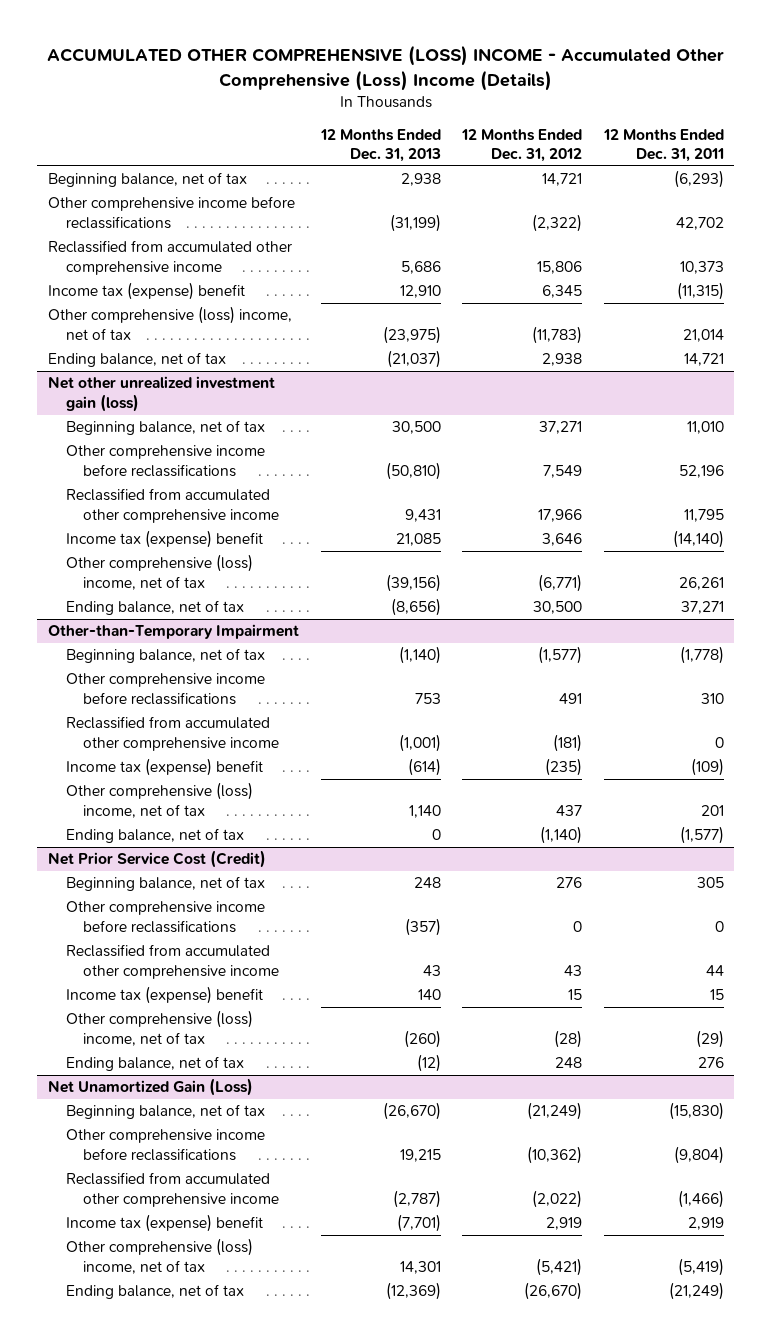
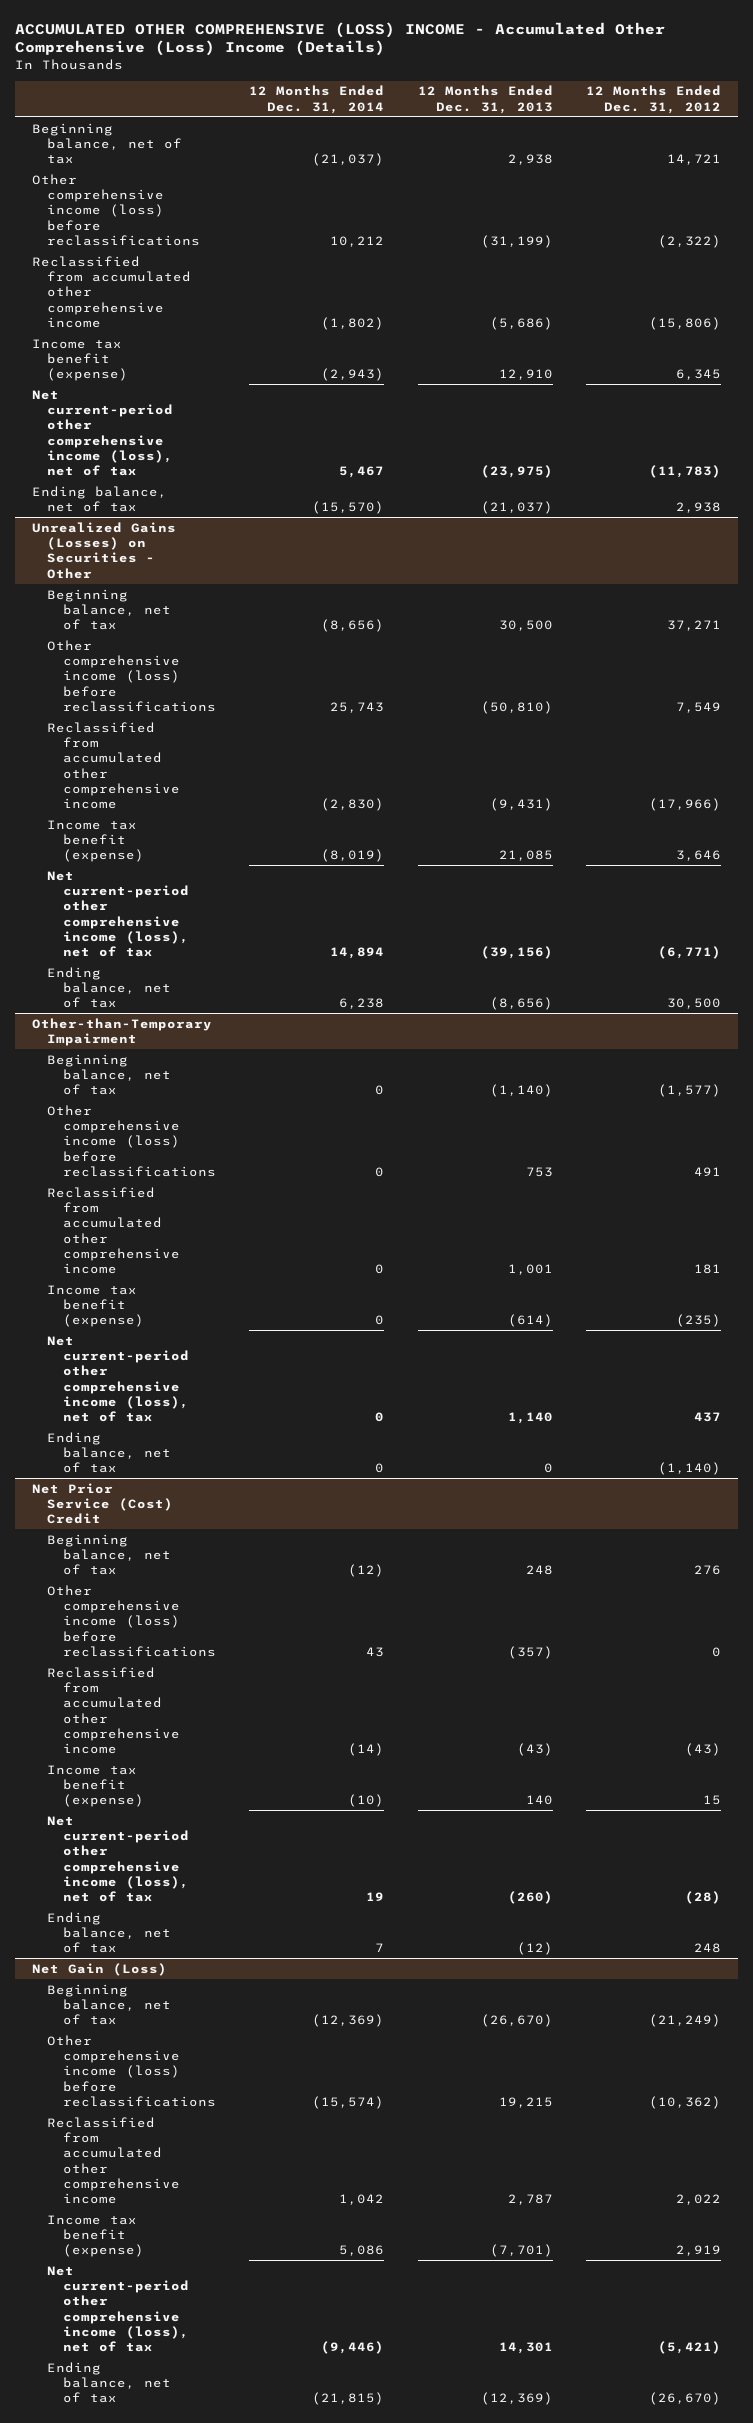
- | 12 Months Ended Dec. 31, 2013 | 12 Months Ended Dec. 31, 2012 | 12 Months Ended Dec. 31, 2011
+ | 12 Months Ended Dec. 31, 2014 | 12 Months Ended Dec. 31, 2013 | 12 Months Ended Dec. 31, 2012
- Other comprehensive income before reclassifications | (31,199) | (2,322) | 42,702
- Reclassified from accumulated other comprehensive income | 5,686 | 15,806 | 10,373
- Income tax (expense) benefit | 12,910 | 6,345 | (11,315)
- Other comprehensive (loss) income, net of tax | (23,975) | (11,783) | 21,014
+ Other comprehensive income (loss) before reclassifications | 10,212 | (31,199) | (2,322)
+ Reclassified from accumulated other comprehensive income | (1,802) | (5,686) | (15,806)
+ Income tax benefit (expense) | (2,943) | 12,910 | 6,345
+ Net current-period other comprehensive income (loss), net of tax | 5,467 | (23,975) | (11,783)
- Net other unrealized investment gain (loss)
+ Unrealized Gains (Losses) on Securities - Other
- Other comprehensive income before reclassifications | (50,810) | 7,549 | 52,196
- Reclassified from accumulated other comprehensive income | 9,431 | 17,966 | 11,795
- Income tax (expense) benefit | 21,085 | 3,646 | (14,140)
- Other comprehensive (loss) income, net of tax | (39,156) | (6,771) | 26,261
+ Other comprehensive income (loss) before reclassifications | 25,743 | (50,810) | 7,549
+ Reclassified from accumulated other comprehensive income | (2,830) | (9,431) | (17,966)
+ Income tax benefit (expense) | (8,019) | 21,085 | 3,646
+ Net current-period other comprehensive income (loss), net of tax | 14,894 | (39,156) | (6,771)
@ Other-than-Temporary Impairment
- Other comprehensive income before reclassifications | 753 | 491 | 310
- Reclassified from accumulated other comprehensive income | (1,001) | (181) | 0
- Income tax (expense) benefit | (614) | (235) | (109)
- Other comprehensive (loss) income, net of tax | 1,140 | 437 | 201
+ Other comprehensive income (loss) before reclassifications | 0 | 753 | 491
+ Reclassified from accumulated other comprehensive income | 0 | 1,001 | 181
+ Income tax benefit (expense) | 0 | (614) | (235)
+ Net current-period other comprehensive income (loss), net of tax | 0 | 1,140 | 437
- Net Prior Service Cost (Credit)
+ Net Prior Service (Cost) Credit
- Other comprehensive income before reclassifications | (357) | 0 | 0
- Reclassified from accumulated other comprehensive income | 43 | 43 | 44
- Income tax (expense) benefit | 140 | 15 | 15
- Other comprehensive (loss) income, net of tax | (260) | (28) | (29)
+ Other comprehensive income (loss) before reclassifications | 43 | (357) | 0
+ Reclassified from accumulated other comprehensive income | (14) | (43) | (43)
+ Income tax benefit (expense) | (10) | 140 | 15
+ Net current-period other comprehensive income (loss), net of tax | 19 | (260) | (28)
- Net Unamortized Gain (Loss)
+ Net Gain (Loss)
- Other comprehensive income before reclassifications | 19,215 | (10,362) | (9,804)
- Reclassified from accumulated other comprehensive income | (2,787) | (2,022) | (1,466)
- Income tax (expense) benefit | (7,701) | 2,919 | 2,919
- Other comprehensive (loss) income, net of tax | 14,301 | (5,421) | (5,419)
+ Other comprehensive income (loss) before reclassifications | (15,574) | 19,215 | (10,362)
+ Reclassified from accumulated other comprehensive income | 1,042 | 2,787 | 2,022
+ Income tax benefit (expense) | 5,086 | (7,701) | 2,919
+ Net current-period other comprehensive income (loss), net of tax | (9,446) | 14,301 | (5,421)

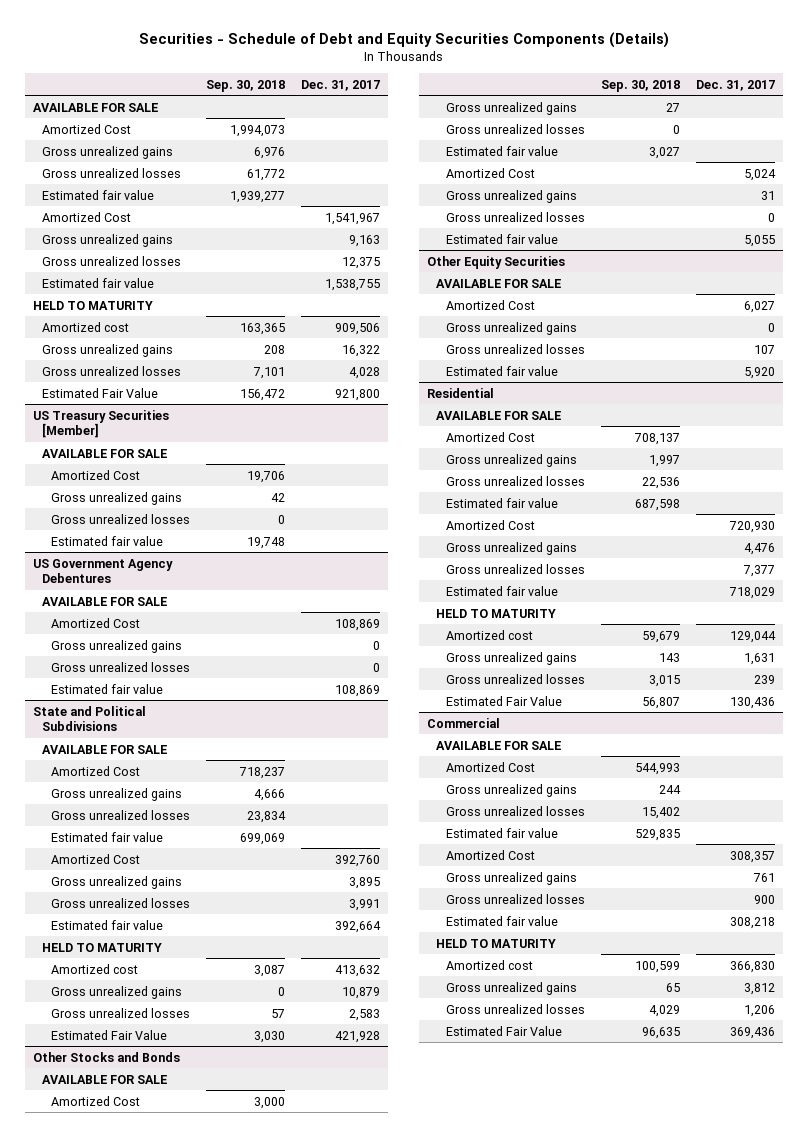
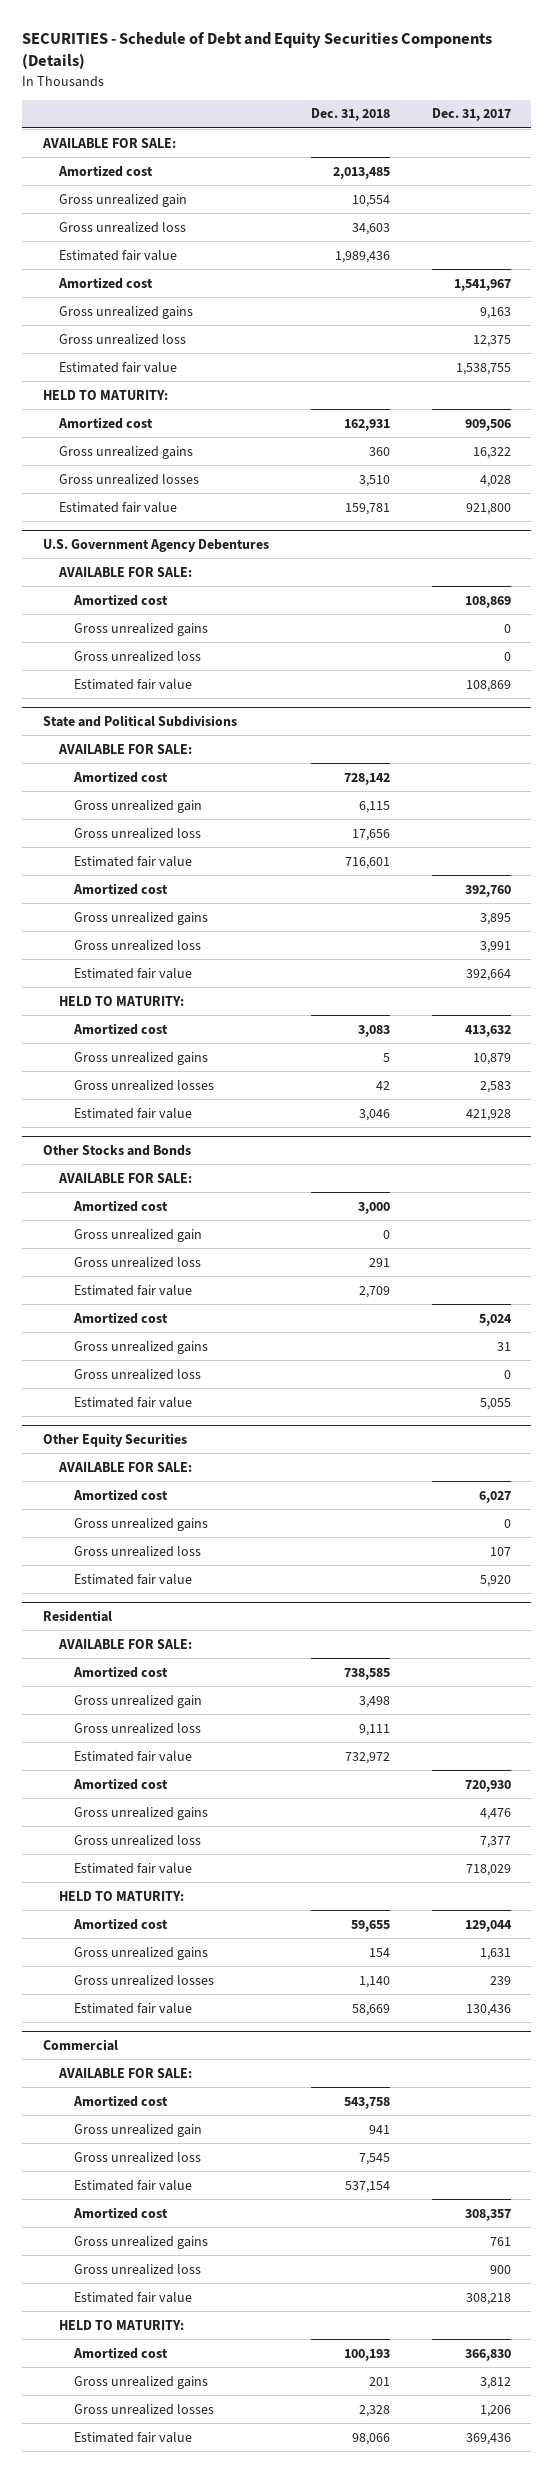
- Securities - Schedule of Debt and Equity Securities Components (Details)
+ SECURITIES - Schedule of Debt and Equity Securities Components (Details)
- | Sep. 30, 2018 | Dec. 31, 2017
+ | Dec. 31, 2018 | Dec. 31, 2017
- AVAILABLE FOR SALE
- Amortized Cost | 1,994,073 |
- Gross unrealized gains | 6,976 |
- Gross unrealized losses | 61,772 |
+ AVAILABLE FOR SALE:
+ Amortized cost | 2,013,485 |
+ Gross unrealized gain | 10,554 |
+ Gross unrealized loss | 34,603 |
- Amortized Cost | | 1,541,967
+ Amortized cost | | 1,541,967
- Gross unrealized losses | | 12,375
+ Gross unrealized loss | | 12,375
- HELD TO MATURITY
+ HELD TO MATURITY:
- Estimated Fair Value | 156,472 | 921,800
- US Treasury Securities [Member]
- AVAILABLE FOR SALE
- Amortized Cost | 19,706 |
- Gross unrealized gains | 42 |
- Gross unrealized losses | 0 |
- Estimated fair value | 19,748 |
- US Government Agency Debentures
- AVAILABLE FOR SALE
- Amortized Cost | | 108,869
+ Estimated fair value | 159,781 | 921,800
+ U.S. Government Agency Debentures
+ AVAILABLE FOR SALE:
+ Amortized cost | | 108,869
- Gross unrealized losses | | 0
+ Gross unrealized loss | | 0
@ State and Political Subdivisions
- AVAILABLE FOR SALE
- Amortized Cost | 718,237 |
- Gross unrealized gains | 4,666 |
- Gross unrealized losses | 23,834 |
+ AVAILABLE FOR SALE:
+ Amortized cost | 728,142 |
+ Gross unrealized gain | 6,115 |
+ Gross unrealized loss | 17,656 |
- Amortized Cost | | 392,760
+ Amortized cost | | 392,760
- Gross unrealized losses | | 3,991
+ Gross unrealized loss | | 3,991
- HELD TO MATURITY
+ HELD TO MATURITY:
- Estimated Fair Value | 3,030 | 421,928
+ Estimated fair value | 3,046 | 421,928
@ Other Stocks and Bonds
- AVAILABLE FOR SALE
- Amortized Cost | 3,000 |
- Gross unrealized gains | 27 |
- Gross unrealized losses | 0 |
+ AVAILABLE FOR SALE:
+ Amortized cost | 3,000 |
+ Gross unrealized gain | 0 |
+ Gross unrealized loss | 291 |
- Amortized Cost | | 5,024
+ Amortized cost | | 5,024
- Gross unrealized losses | | 0
+ Gross unrealized loss | | 0
@ Other Equity Securities
- AVAILABLE FOR SALE
- Amortized Cost | | 6,027
+ AVAILABLE FOR SALE:
+ Amortized cost | | 6,027
- Gross unrealized losses | | 107
+ Gross unrealized loss | | 107
@ Residential
- AVAILABLE FOR SALE
- Amortized Cost | 708,137 |
- Gross unrealized gains | 1,997 |
- Gross unrealized losses | 22,536 |
+ AVAILABLE FOR SALE:
+ Amortized cost | 738,585 |
+ Gross unrealized gain | 3,498 |
+ Gross unrealized loss | 9,111 |
- Amortized Cost | | 720,930
+ Amortized cost | | 720,930
- Gross unrealized losses | | 7,377
+ Gross unrealized loss | | 7,377
- HELD TO MATURITY
+ HELD TO MATURITY:
- Estimated Fair Value | 56,807 | 130,436
+ Estimated fair value | 58,669 | 130,436
@ Commercial
- AVAILABLE FOR SALE
- Amortized Cost | 544,993 |
- Gross unrealized gains | 244 |
- Gross unrealized losses | 15,402 |
+ AVAILABLE FOR SALE:
+ Amortized cost | 543,758 |
+ Gross unrealized gain | 941 |
+ Gross unrealized loss | 7,545 |
- Amortized Cost | | 308,357
+ Amortized cost | | 308,357
- Gross unrealized losses | | 900
+ Gross unrealized loss | | 900
- HELD TO MATURITY
+ HELD TO MATURITY:
- Estimated Fair Value | 96,635 | 369,436
+ Estimated fair value | 98,066 | 369,436

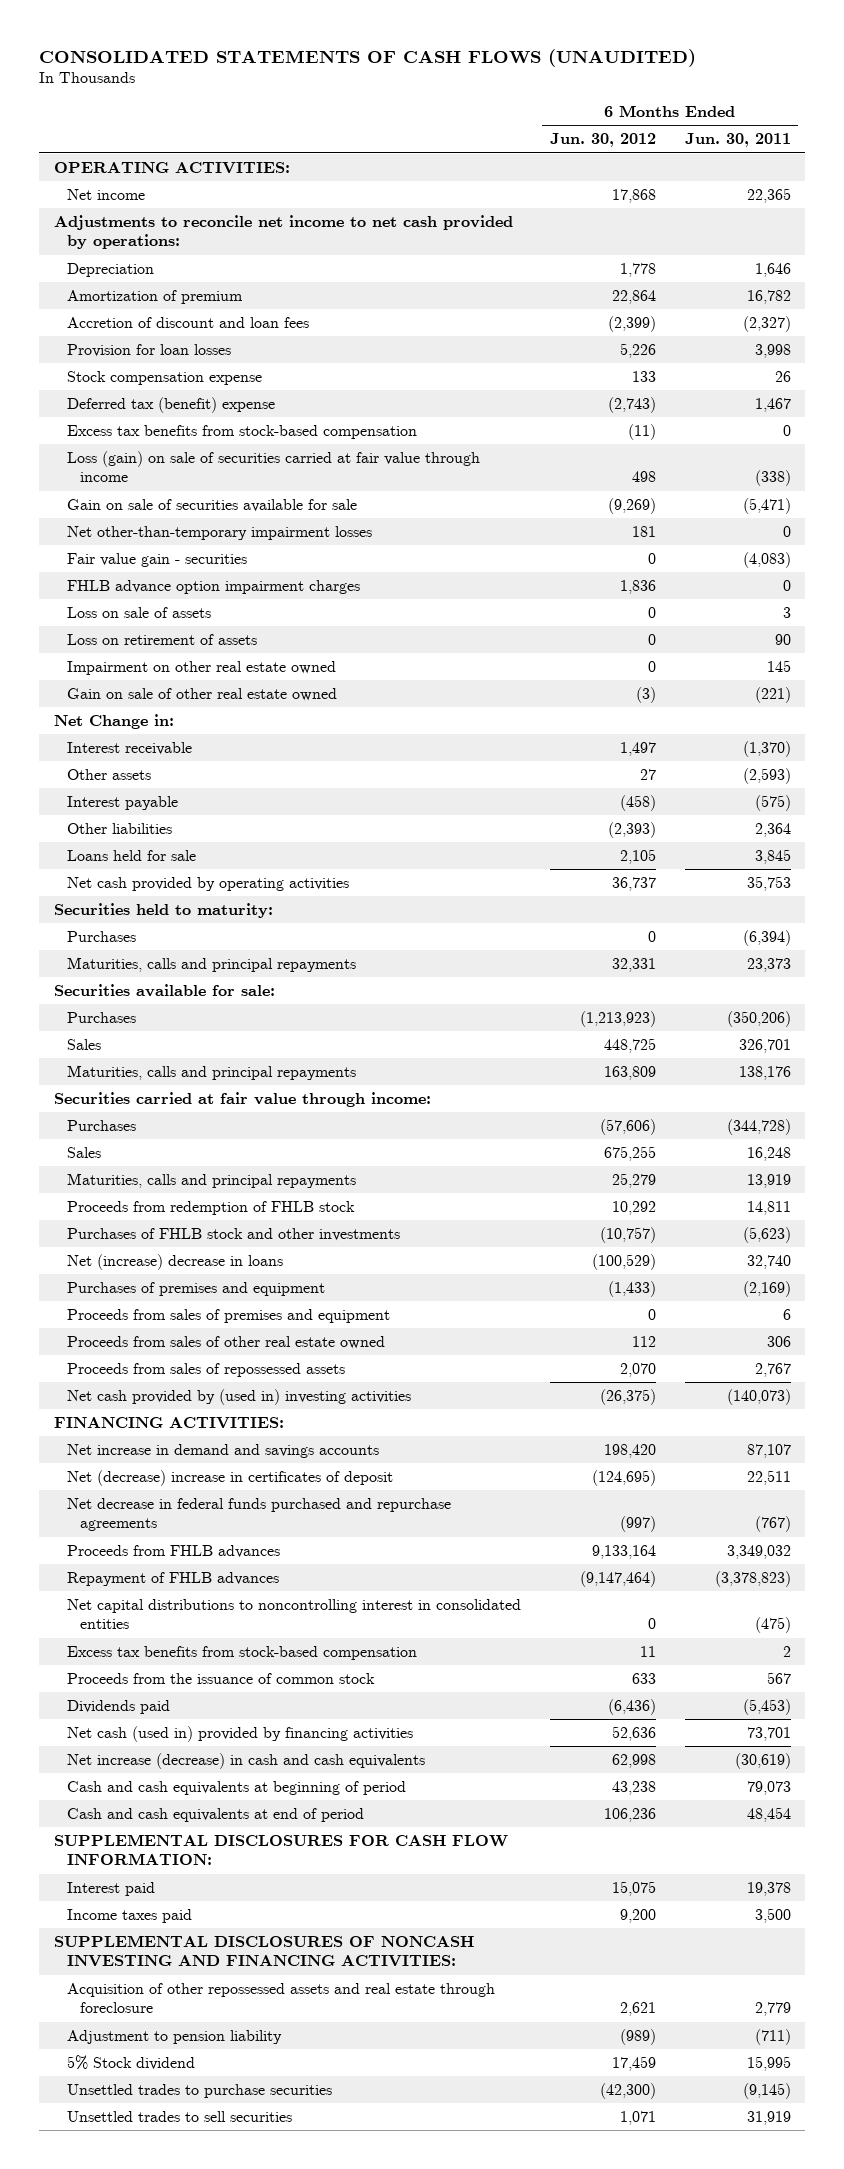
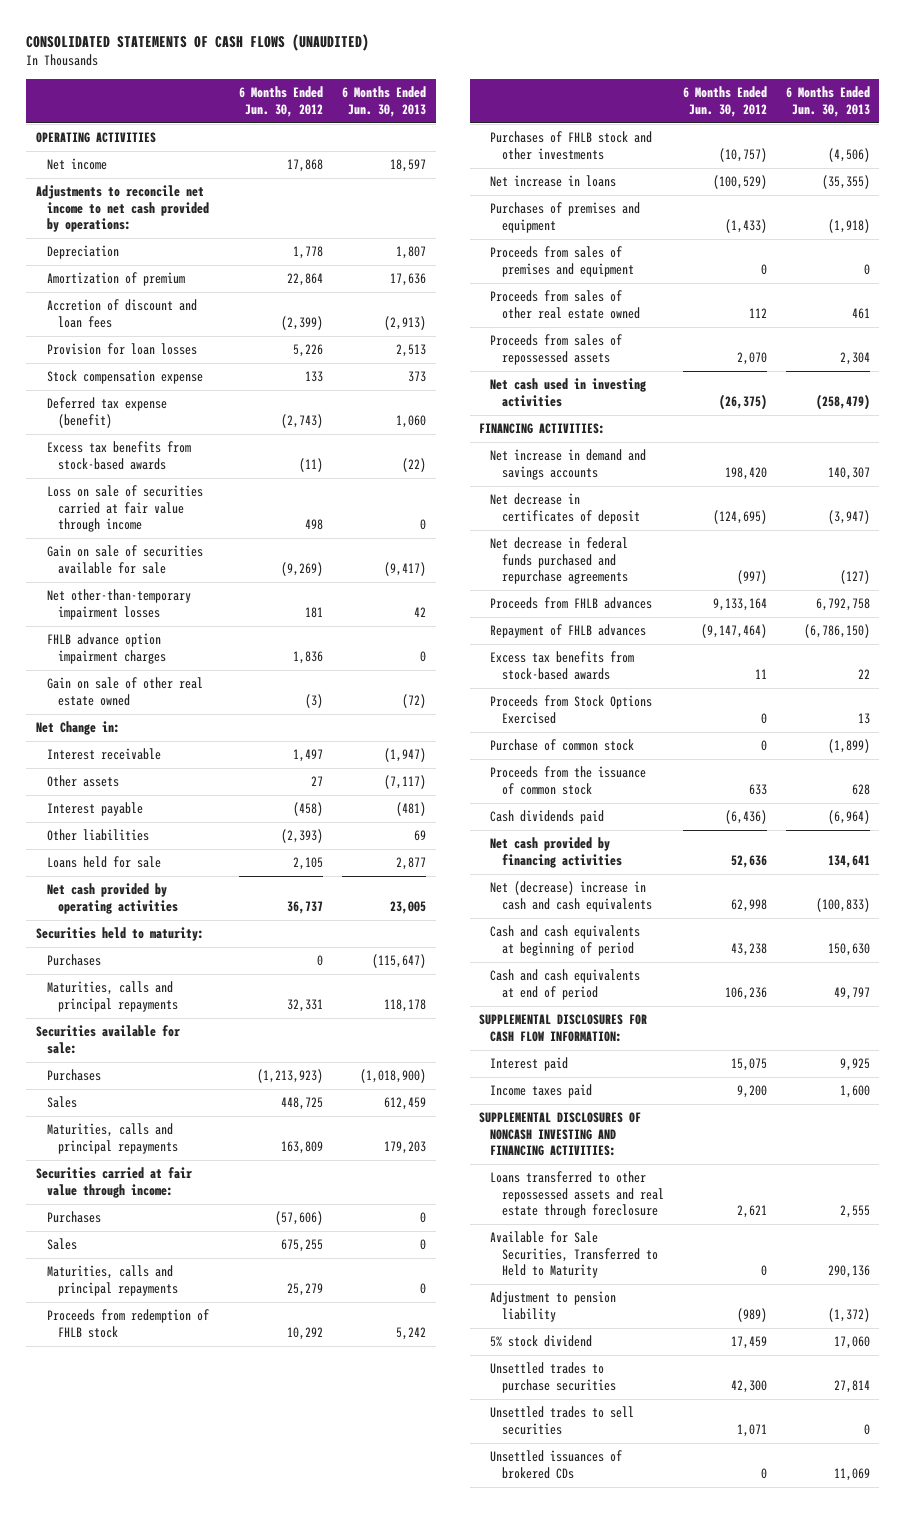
- | 6 Months Ended Jun. 30, 2012 | 6 Months Ended Jun. 30, 2011
+ | 6 Months Ended Jun. 30, 2012 | 6 Months Ended Jun. 30, 2013
- OPERATING ACTIVITIES:
+ OPERATING ACTIVITIES
- Deferred tax (benefit) expense | (2,743) | 1,467
- Excess tax benefits from stock-based compensation | (11) | 0
- Loss (gain) on sale of securities carried at fair value through income | 498 | (338)
+ Deferred tax expense (benefit) | (2,743) | 1,060
+ Excess tax benefits from stock-based awards | (11) | (22)
+ Loss on sale of securities carried at fair value through income | 498 | 0
- Fair value gain - securities | 0 | (4,083)
- Loss on sale of assets | 0 | 3
- Loss on retirement of assets | 0 | 90
- Impairment on other real estate owned | 0 | 145
- Net (increase) decrease in loans | (100,529) | 32,740
+ Net increase in loans | (100,529) | (35,355)
- Net cash provided by (used in) investing activities | (26,375) | (140,073)
+ Net cash used in investing activities | (26,375) | (258,479)
- Net (decrease) increase in certificates of deposit | (124,695) | 22,511
+ Net decrease in certificates of deposit | (124,695) | (3,947)
- Net capital distributions to noncontrolling interest in consolidated entities | 0 | (475)
- Excess tax benefits from stock-based compensation | 11 | 2
+ Excess tax benefits from stock-based awards | 11 | 22
+ Proceeds from Stock Options Exercised | 0 | 13
+ Purchase of common stock | 0 | (1,899)
- Dividends paid | (6,436) | (5,453)
- Net cash (used in) provided by financing activities | 52,636 | 73,701
- Net increase (decrease) in cash and cash equivalents | 62,998 | (30,619)
+ Cash dividends paid | (6,436) | (6,964)
+ Net cash provided by financing activities | 52,636 | 134,641
+ Net (decrease) increase in cash and cash equivalents | 62,998 | (100,833)
- Acquisition of other repossessed assets and real estate through foreclosure | 2,621 | 2,779
+ Loans transferred to other repossessed assets and real estate through foreclosure | 2,621 | 2,555
+ Available for Sale Securities, Transferred to Held to Maturity | 0 | 290,136
- 5% Stock dividend | 17,459 | 15,995
- Unsettled trades to purchase securities | (42,300) | (9,145)
+ 5% stock dividend | 17,459 | 17,060
+ Unsettled trades to purchase securities | 42,300 | 27,814
+ Unsettled issuances of brokered CDs | 0 | 11,069

